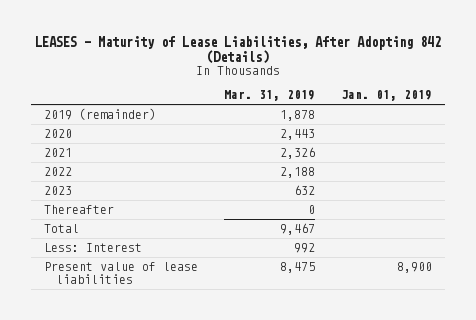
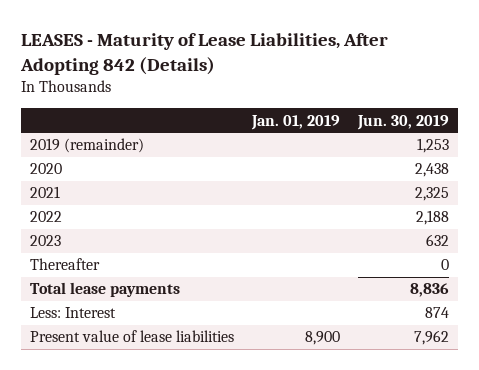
- | Mar. 31, 2019 | Jan. 01, 2019
+ | Jan. 01, 2019 | Jun. 30, 2019
- Total | 9,467 |
+ Total lease payments | | 8,836

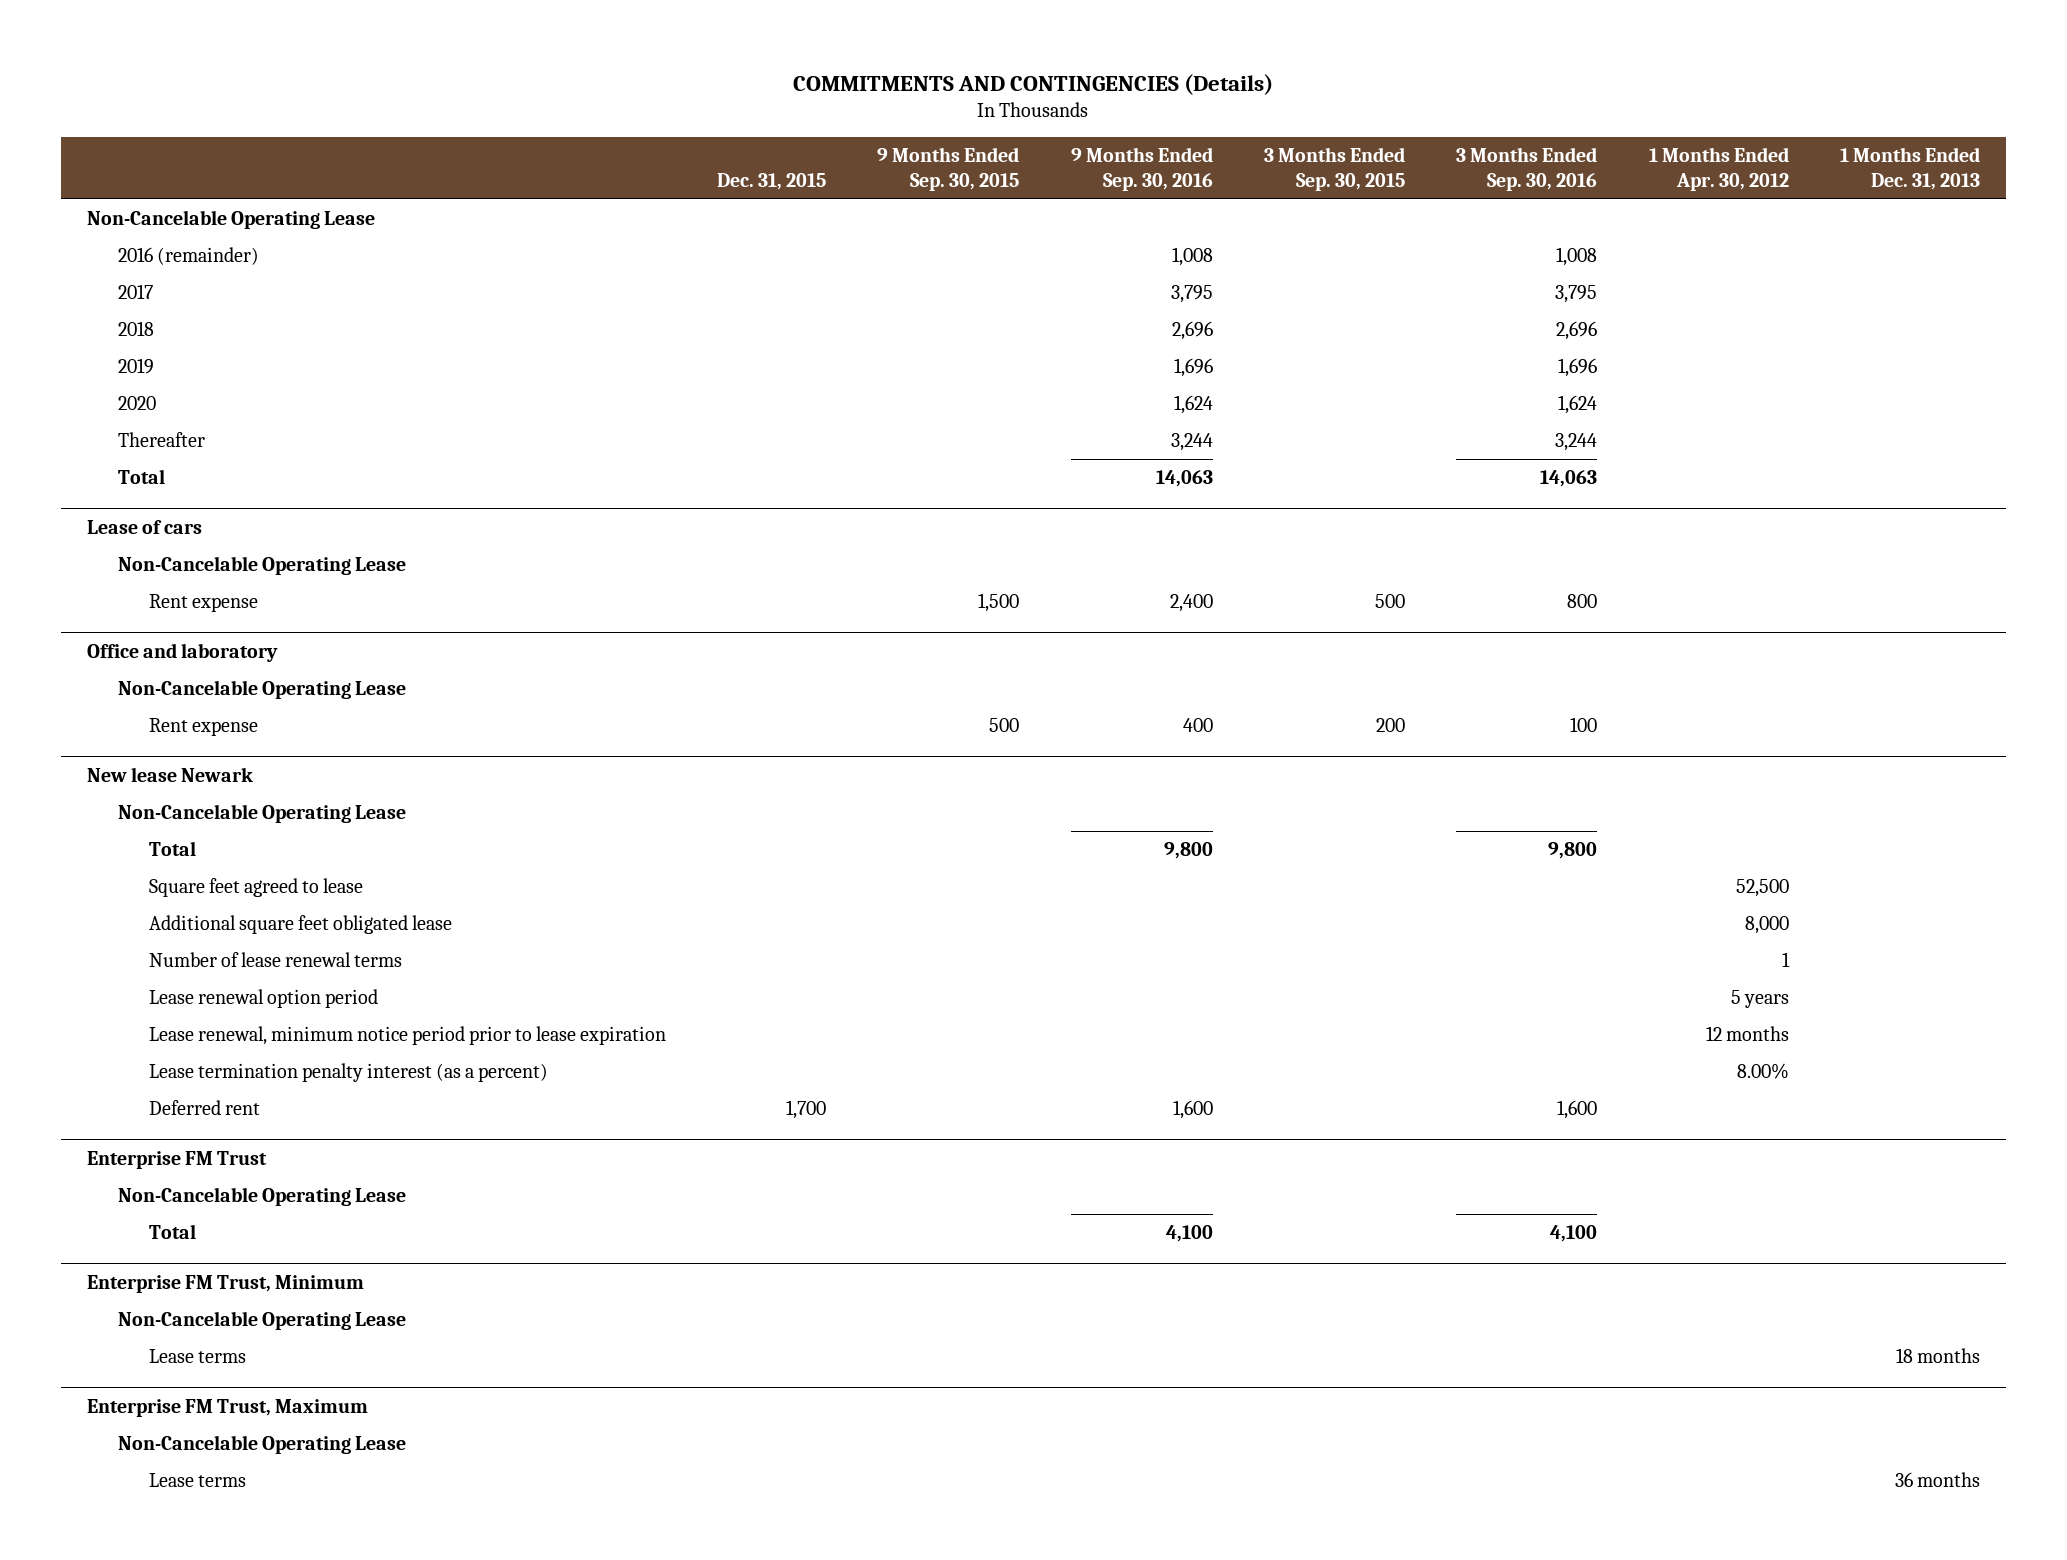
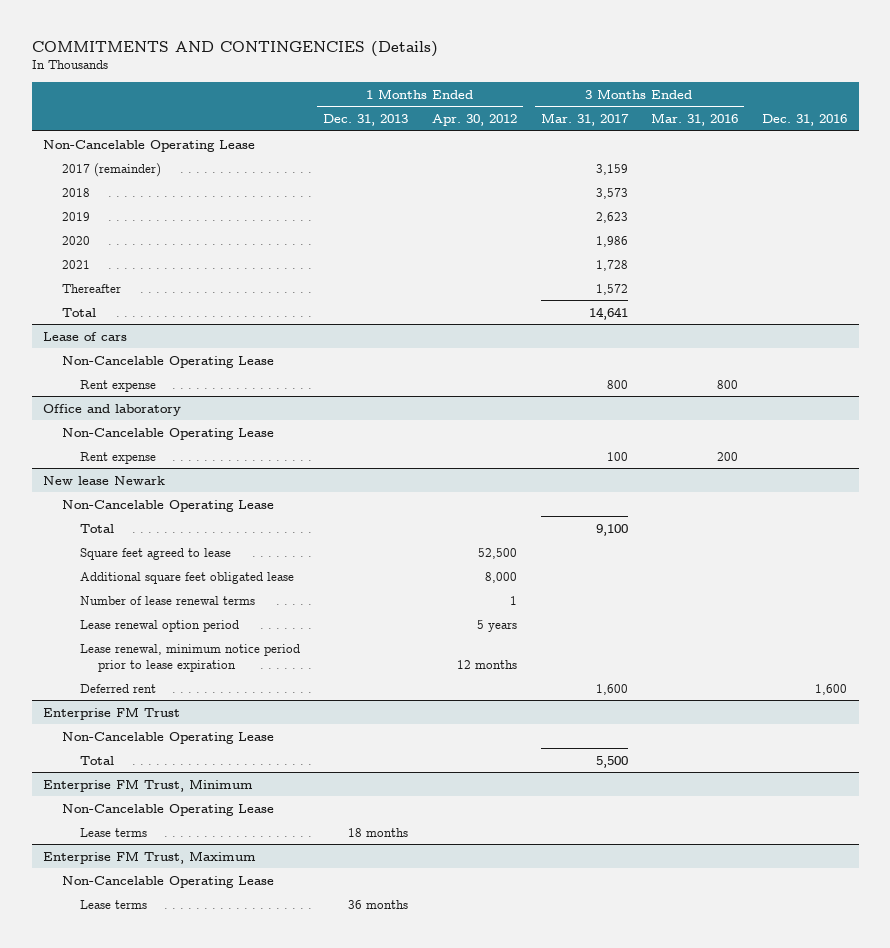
- | Dec. 31, 2015 | 9 Months Ended Sep. 30, 2015 | 9 Months Ended Sep. 30, 2016 | 3 Months Ended Sep. 30, 2015 | 3 Months Ended Sep. 30, 2016 | 1 Months Ended Apr. 30, 2012 | 1 Months Ended Dec. 31, 2013
+ | 1 Months Ended Dec. 31, 2013 | 1 Months Ended Apr. 30, 2012 | 3 Months Ended Mar. 31, 2017 | 3 Months Ended Mar. 31, 2016 | Dec. 31, 2016
- 2016 (remainder) | | | 1,008 | | 1,008 | |
- 2017 | | | 3,795 | | 3,795 | |
+ 2017 (remainder) | | | 3,159 | |
+ 2021 | | | 1,728 | |
@ New lease Newark
- Lease termination penalty interest (as a percent) | | | | | | 8.00% |

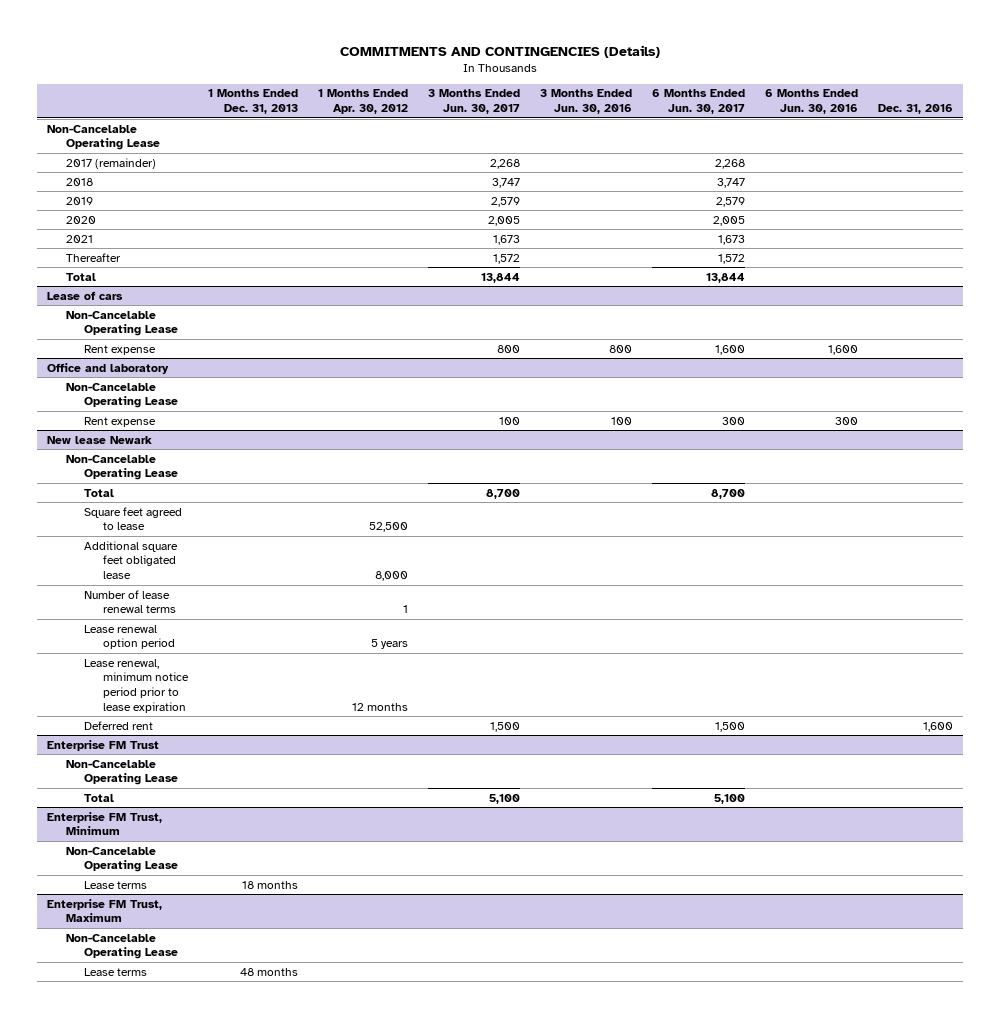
- | 1 Months Ended Dec. 31, 2013 | 1 Months Ended Apr. 30, 2012 | 3 Months Ended Mar. 31, 2017 | 3 Months Ended Mar. 31, 2016 | Dec. 31, 2016
+ | 1 Months Ended Dec. 31, 2013 | 1 Months Ended Apr. 30, 2012 | 3 Months Ended Jun. 30, 2017 | 3 Months Ended Jun. 30, 2016 | 6 Months Ended Jun. 30, 2017 | 6 Months Ended Jun. 30, 2016 | Dec. 31, 2016
@ Enterprise FM Trust, Maximum
- Lease terms | 36 months | | | |
+ Lease terms | 48 months | | | | | |

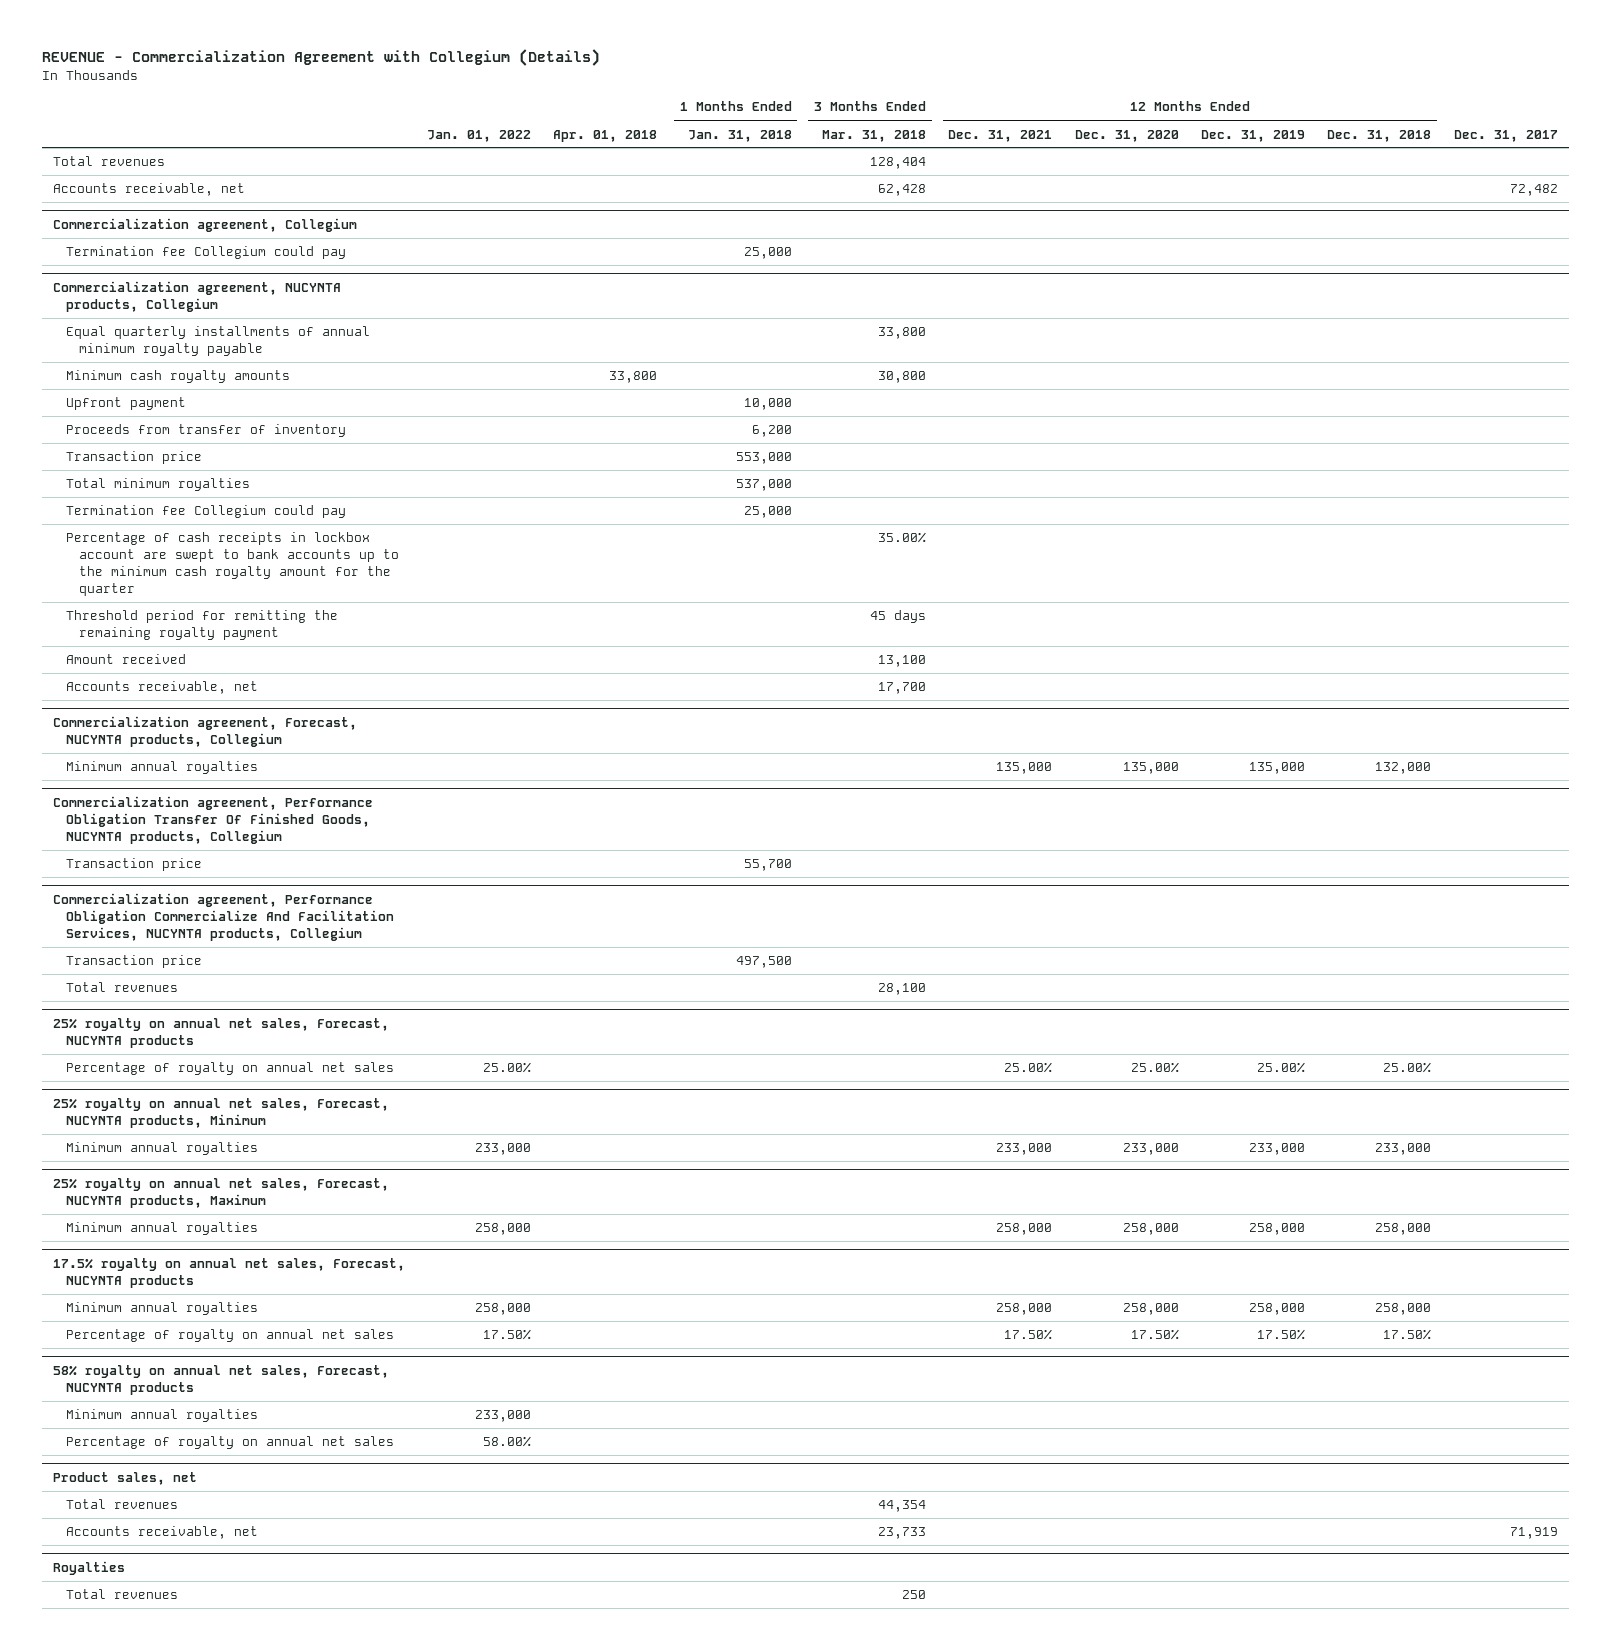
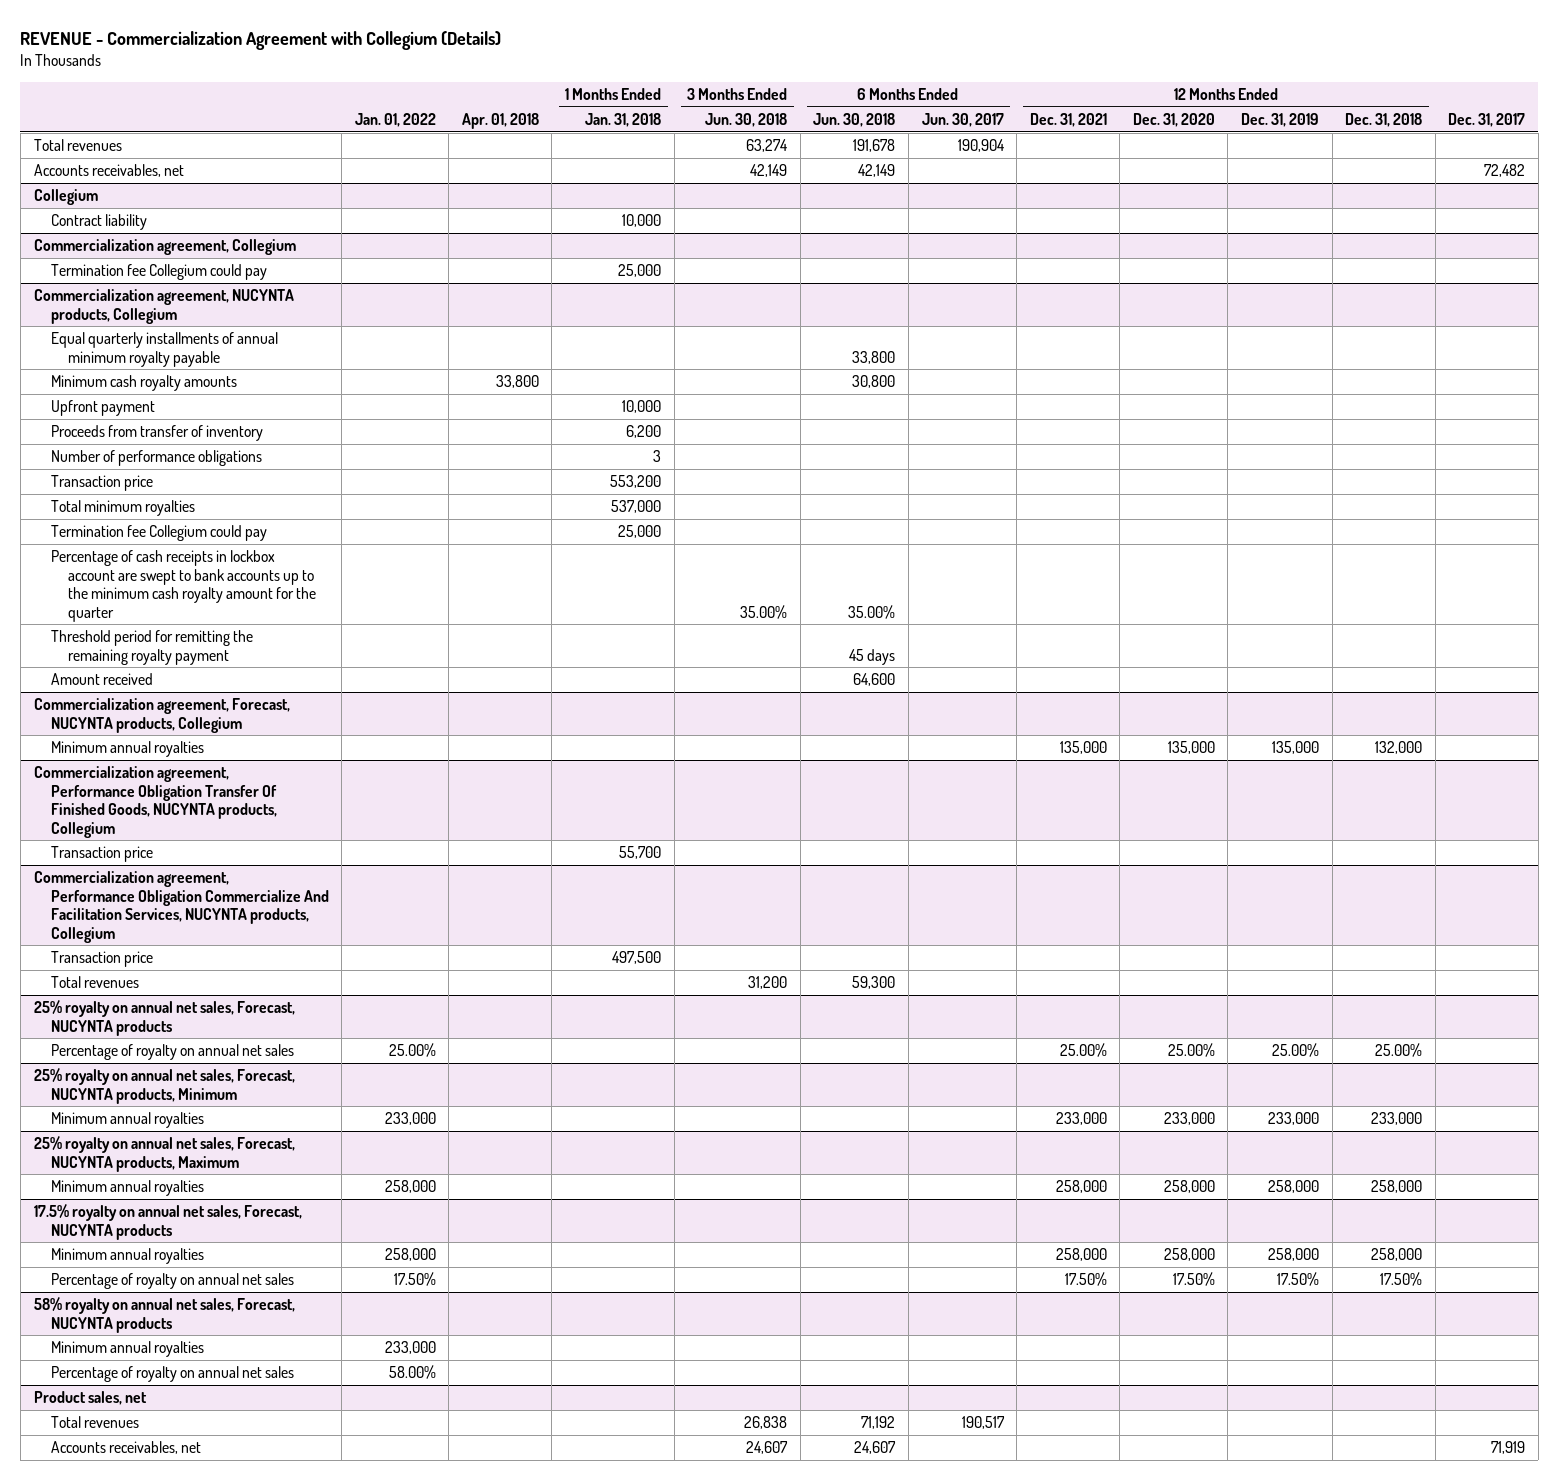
- | Jan. 01, 2022 | Apr. 01, 2018 | 1 Months Ended Jan. 31, 2018 | 3 Months Ended Mar. 31, 2018 | 12 Months Ended Dec. 31, 2021 | 12 Months Ended Dec. 31, 2020 | 12 Months Ended Dec. 31, 2019 | 12 Months Ended Dec. 31, 2018 | Dec. 31, 2017
+ | Jan. 01, 2022 | Apr. 01, 2018 | 1 Months Ended Jan. 31, 2018 | 3 Months Ended Jun. 30, 2018 | 6 Months Ended Jun. 30, 2018 | 6 Months Ended Jun. 30, 2017 | 12 Months Ended Dec. 31, 2021 | 12 Months Ended Dec. 31, 2020 | 12 Months Ended Dec. 31, 2019 | 12 Months Ended Dec. 31, 2018 | Dec. 31, 2017
- Accounts receivable, net | | | | 62,428 | | | | | 72,482
+ Accounts receivables, net | | | | 42,149 | 42,149 | | | | | | 72,482
+ Collegium
+ Contract liability | | | 10,000 | | | | | | | |
@ Commercialization agreement, NUCYNTA products, Collegium
- Transaction price | | | 553,000 | | | | | |
+ Number of performance obligations | | | 3 | | | | | | | |
+ Transaction price | | | 553,200 | | | | | | | |
- Accounts receivable, net | | | | 17,700 | | | | |
@ Product sales, net
- Accounts receivable, net | | | | 23,733 | | | | | 71,919
- Royalties
- Total revenues | | | | 250 | | | | |
@ Product sales, net
+ Accounts receivables, net | | | | 24,607 | 24,607 | | | | | | 71,919

